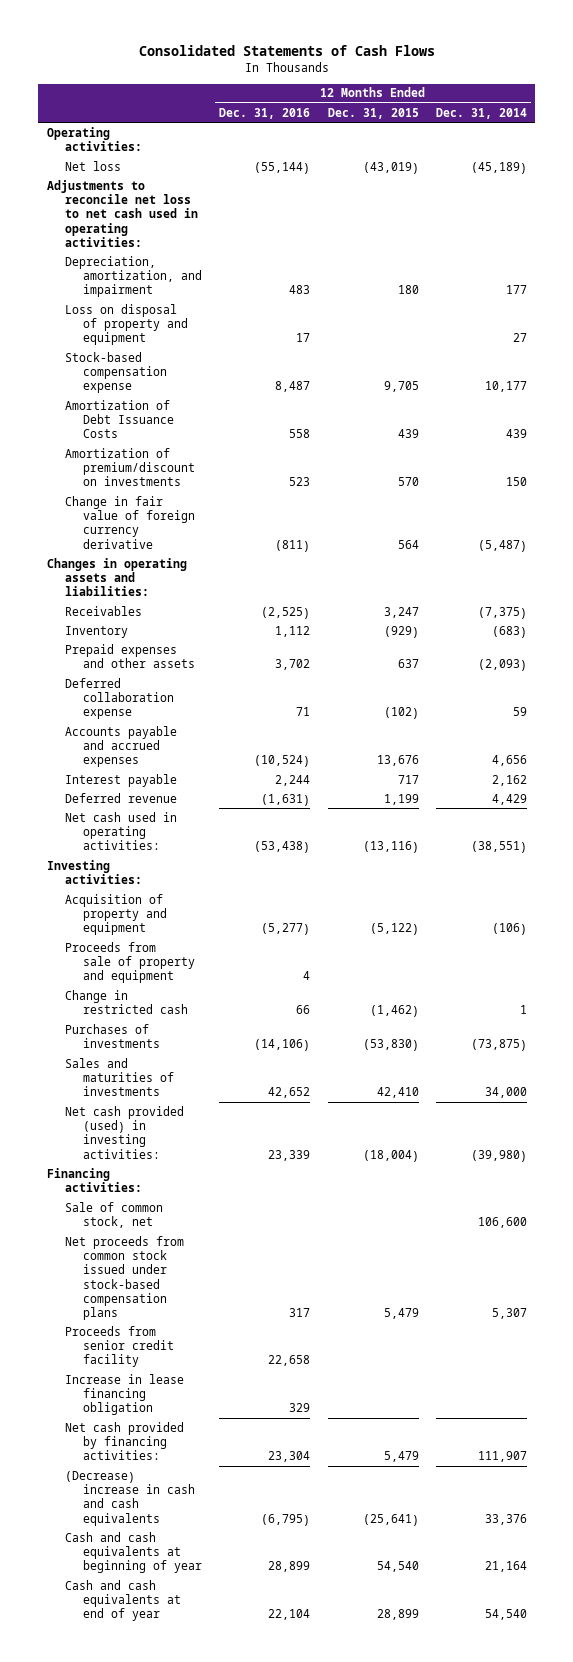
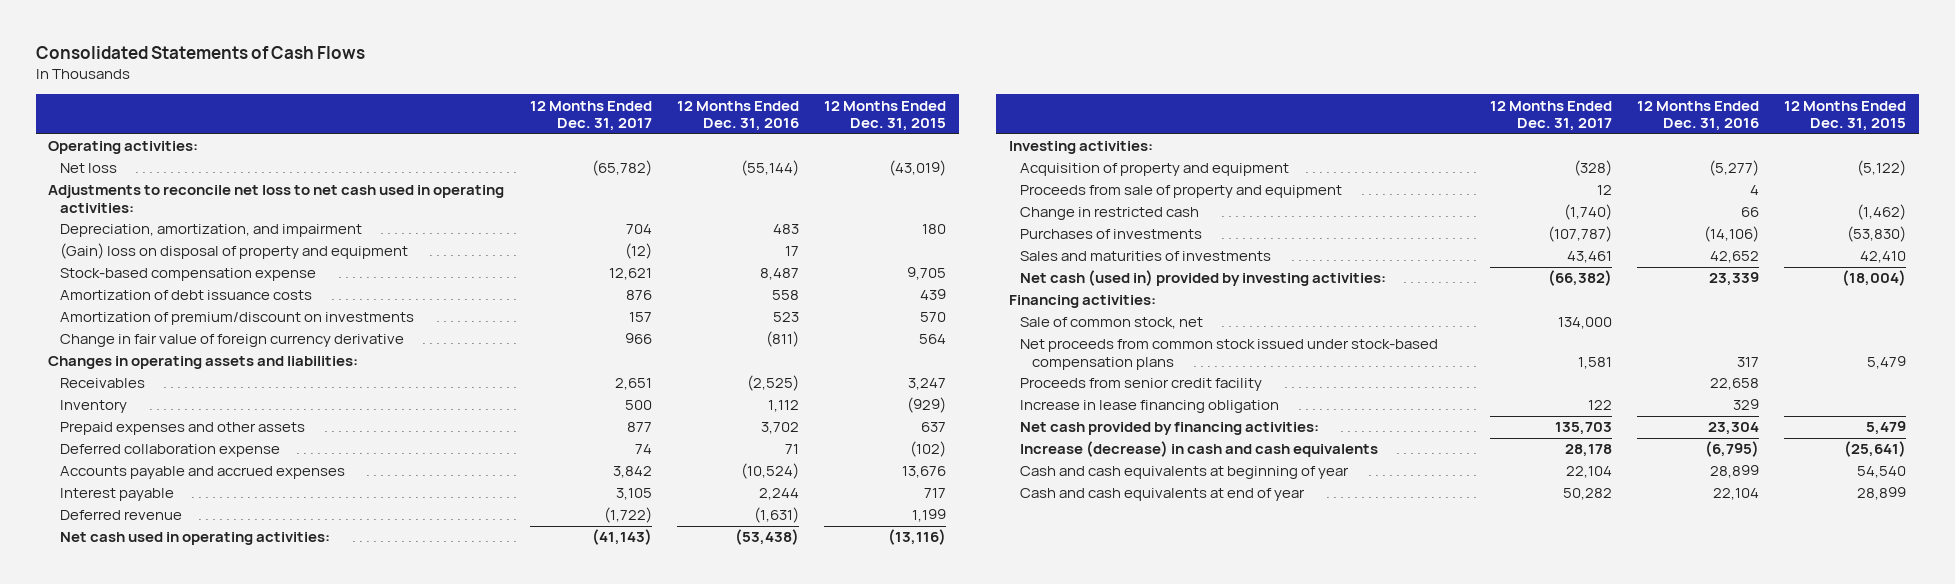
- | 12 Months Ended Dec. 31, 2016 | 12 Months Ended Dec. 31, 2015 | 12 Months Ended Dec. 31, 2014
+ | 12 Months Ended Dec. 31, 2017 | 12 Months Ended Dec. 31, 2016 | 12 Months Ended Dec. 31, 2015
- Loss on disposal of property and equipment | 17 | | 27
+ (Gain) loss on disposal of property and equipment | (12) | 17 |
- Amortization of Debt Issuance Costs | 558 | 439 | 439
+ Amortization of debt issuance costs | 876 | 558 | 439
- Net cash provided (used) in investing activities: | 23,339 | (18,004) | (39,980)
+ Net cash (used in) provided by investing activities: | (66,382) | 23,339 | (18,004)
- (Decrease) increase in cash and cash equivalents | (6,795) | (25,641) | 33,376
+ Increase (decrease) in cash and cash equivalents | 28,178 | (6,795) | (25,641)

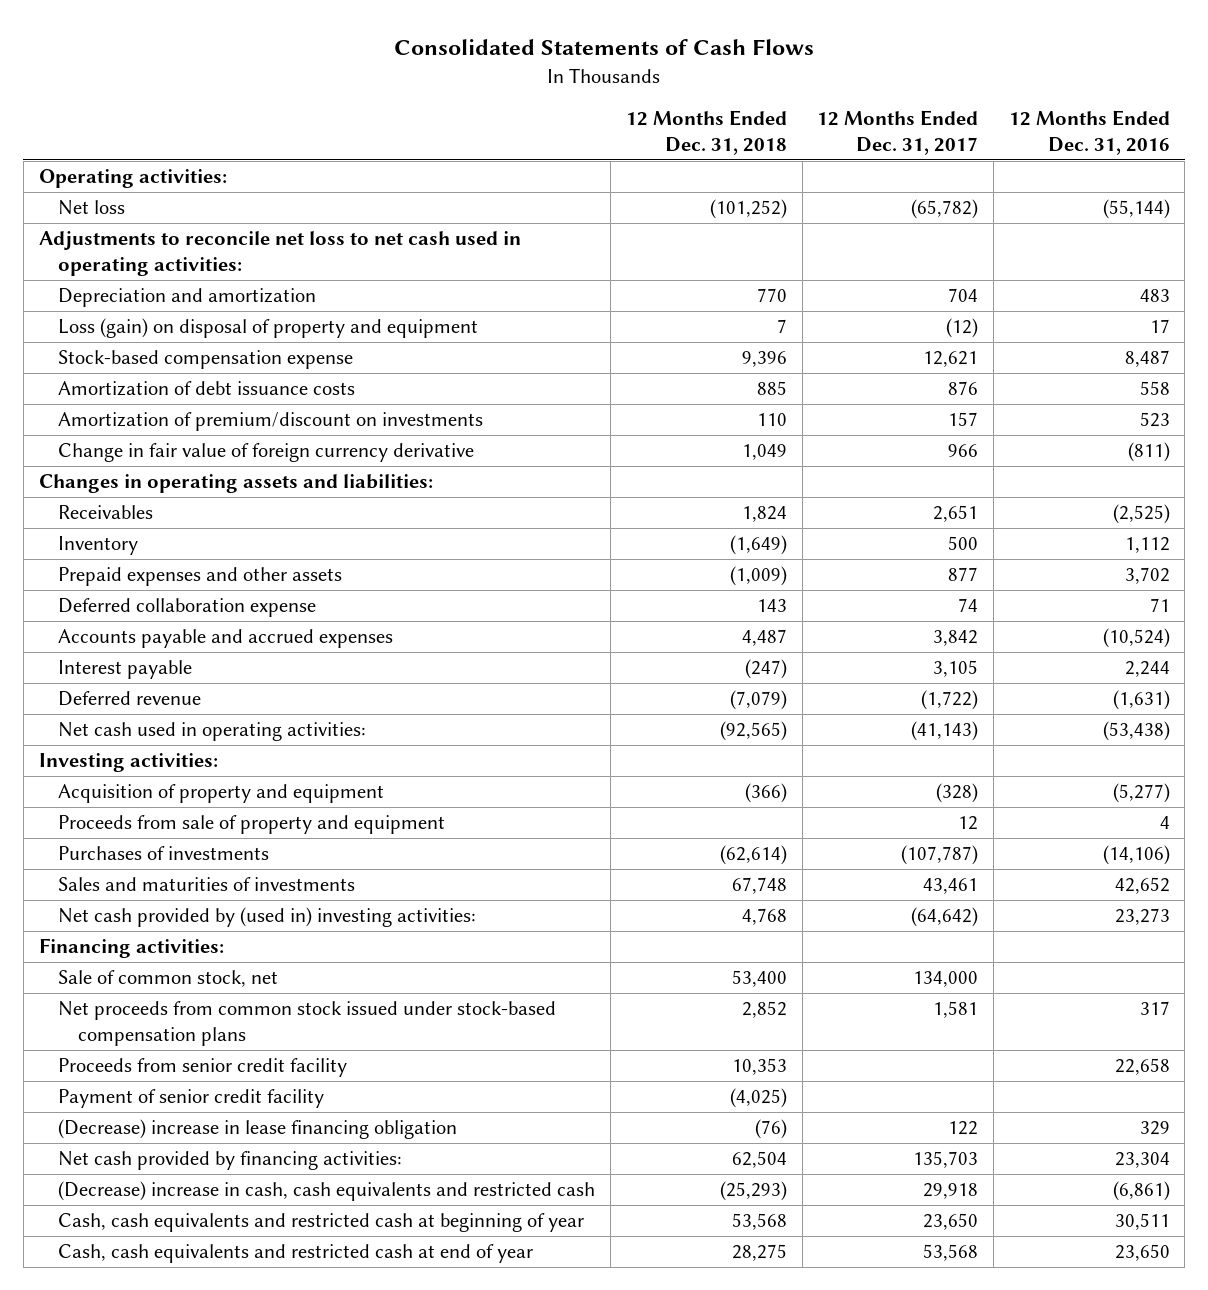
- | 12 Months Ended Dec. 31, 2017 | 12 Months Ended Dec. 31, 2016 | 12 Months Ended Dec. 31, 2015
+ | 12 Months Ended Dec. 31, 2018 | 12 Months Ended Dec. 31, 2017 | 12 Months Ended Dec. 31, 2016
- Depreciation, amortization, and impairment | 704 | 483 | 180
- (Gain) loss on disposal of property and equipment | (12) | 17 |
+ Depreciation and amortization | 770 | 704 | 483
+ Loss (gain) on disposal of property and equipment | 7 | (12) | 17
- Change in restricted cash | (1,740) | 66 | (1,462)
- Net cash (used in) provided by investing activities: | (66,382) | 23,339 | (18,004)
+ Net cash provided by (used in) investing activities: | 4,768 | (64,642) | 23,273
- Increase in lease financing obligation | 122 | 329 |
+ Payment of senior credit facility | (4,025) | |
+ (Decrease) increase in lease financing obligation | (76) | 122 | 329
- Increase (decrease) in cash and cash equivalents | 28,178 | (6,795) | (25,641)
- Cash and cash equivalents at beginning of year | 22,104 | 28,899 | 54,540
- Cash and cash equivalents at end of year | 50,282 | 22,104 | 28,899
+ (Decrease) increase in cash, cash equivalents and restricted cash | (25,293) | 29,918 | (6,861)
+ Cash, cash equivalents and restricted cash at beginning of year | 53,568 | 23,650 | 30,511
+ Cash, cash equivalents and restricted cash at end of year | 28,275 | 53,568 | 23,650

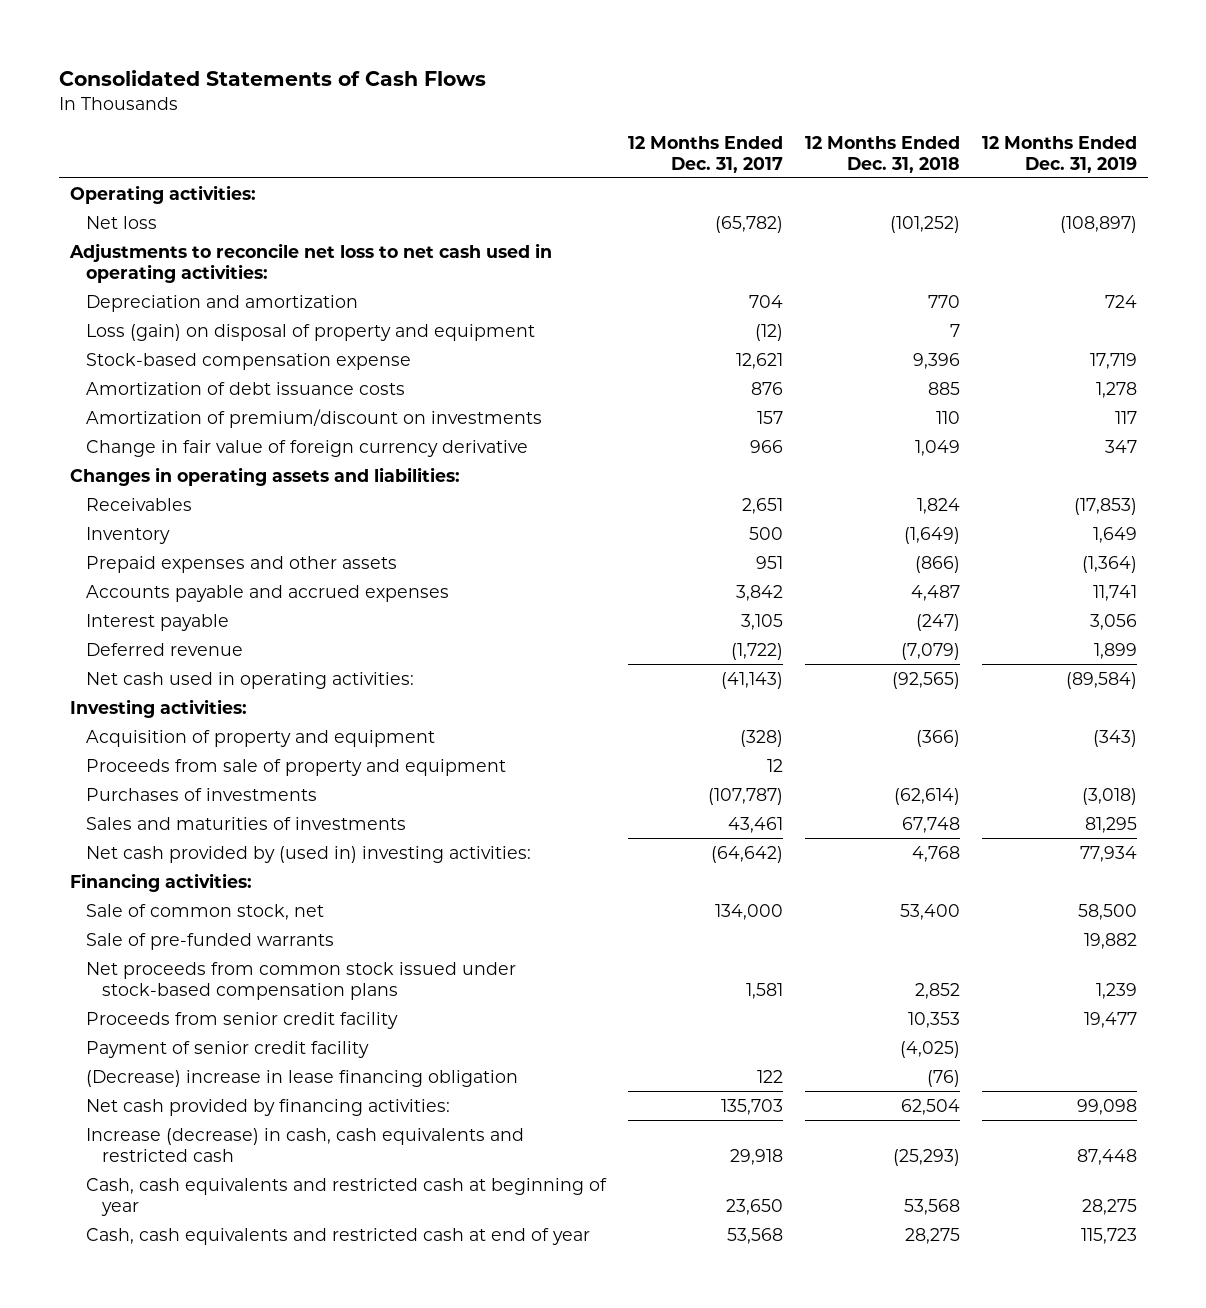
- | 12 Months Ended Dec. 31, 2018 | 12 Months Ended Dec. 31, 2017 | 12 Months Ended Dec. 31, 2016
+ | 12 Months Ended Dec. 31, 2017 | 12 Months Ended Dec. 31, 2018 | 12 Months Ended Dec. 31, 2019
- Prepaid expenses and other assets | (1,009) | 877 | 3,702
- Deferred collaboration expense | 143 | 74 | 71
+ Prepaid expenses and other assets | 951 | (866) | (1,364)
+ Sale of pre-funded warrants | | | 19,882
- (Decrease) increase in cash, cash equivalents and restricted cash | (25,293) | 29,918 | (6,861)
+ Increase (decrease) in cash, cash equivalents and restricted cash | 29,918 | (25,293) | 87,448

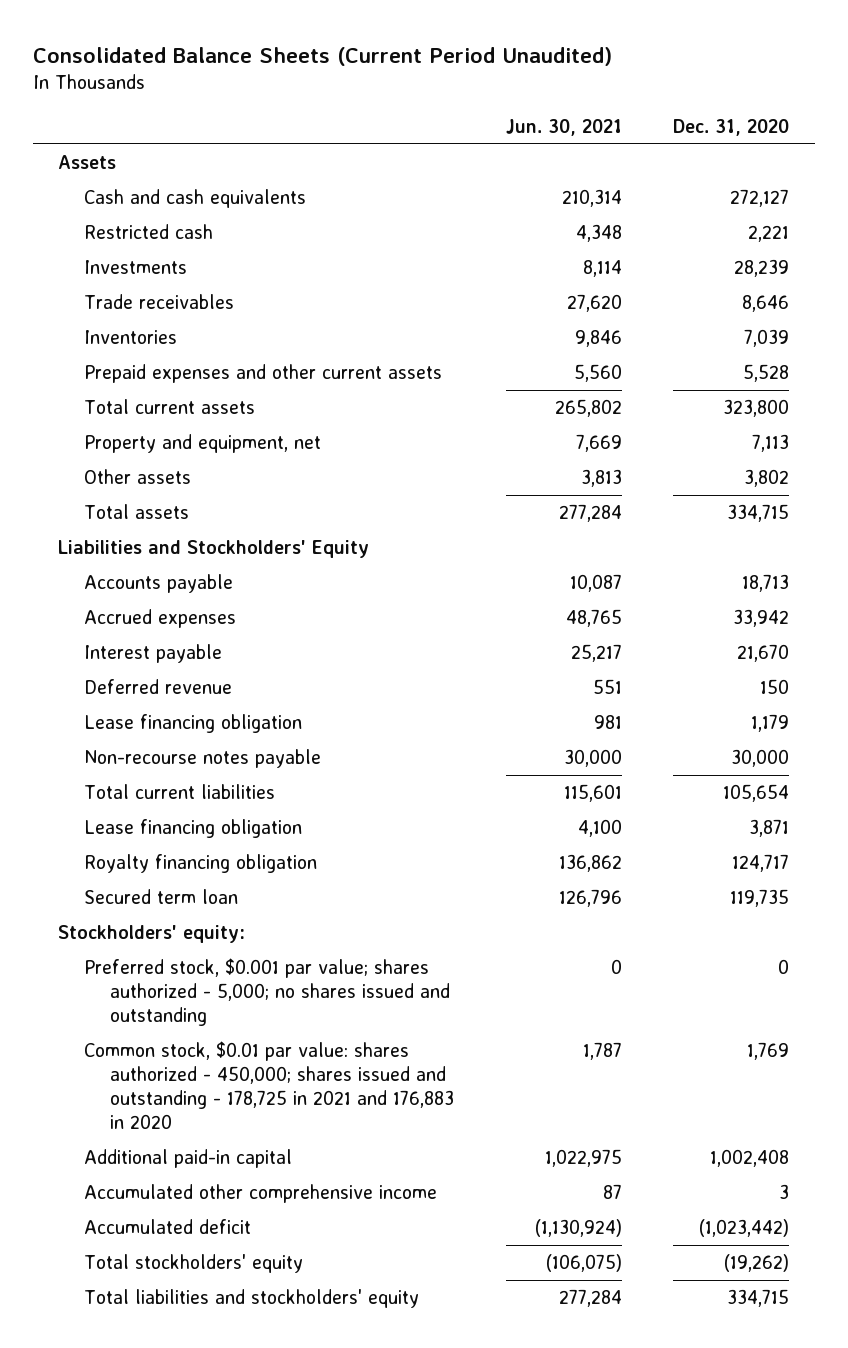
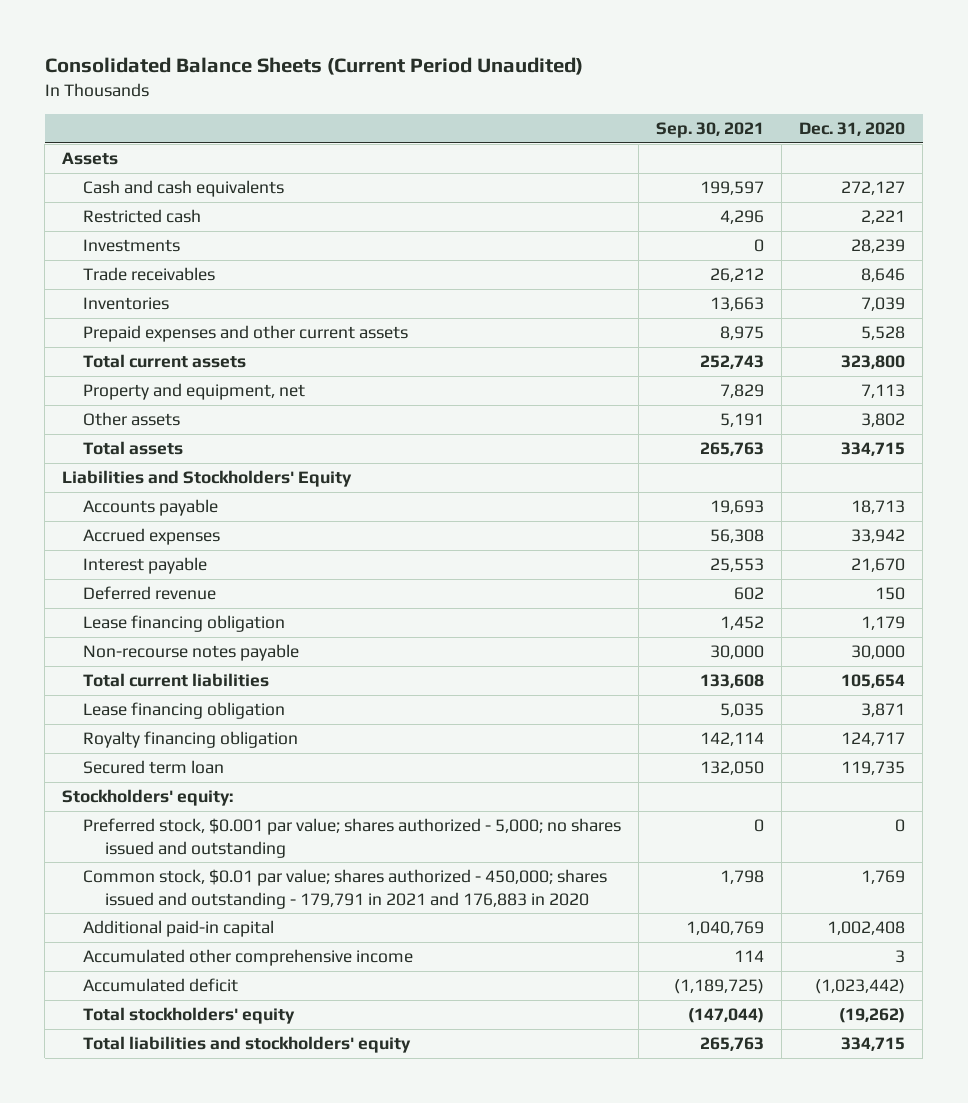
- | Jun. 30, 2021 | Dec. 31, 2020
+ | Sep. 30, 2021 | Dec. 31, 2020
- Common stock, $0.01 par value: shares authorized - 450,000; shares issued and outstanding - 178,725 in 2021 and 176,883 in 2020 | 1,787 | 1,769
+ Common stock, $0.01 par value; shares authorized - 450,000; shares issued and outstanding - 179,791 in 2021 and 176,883 in 2020 | 1,798 | 1,769

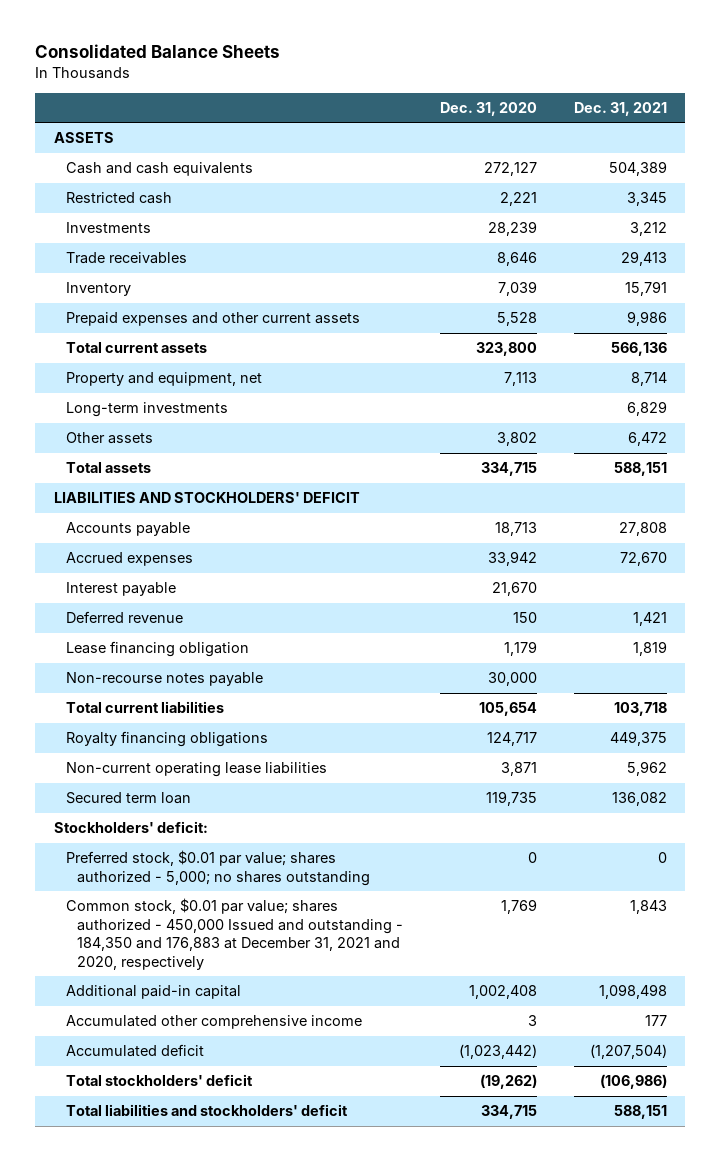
- Consolidated Balance Sheets (Current Period Unaudited)
+ Consolidated Balance Sheets
- | Sep. 30, 2021 | Dec. 31, 2020
+ | Dec. 31, 2020 | Dec. 31, 2021
- Assets
+ ASSETS
- Inventories | 13,663 | 7,039
+ Inventory | 7,039 | 15,791
+ Long-term investments | | 6,829
- Liabilities and Stockholders' Equity
+ LIABILITIES AND STOCKHOLDERS' DEFICIT
- Lease financing obligation | 5,035 | 3,871
- Royalty financing obligation | 142,114 | 124,717
+ Royalty financing obligations | 124,717 | 449,375
+ Non-current operating lease liabilities | 3,871 | 5,962
- Stockholders' equity:
- Preferred stock, $0.001 par value; shares authorized - 5,000; no shares issued and outstanding | 0 | 0
- Common stock, $0.01 par value; shares authorized - 450,000; shares issued and outstanding - 179,791 in 2021 and 176,883 in 2020 | 1,798 | 1,769
+ Stockholders' deficit:
+ Preferred stock, $0.01 par value; shares authorized - 5,000; no shares outstanding | 0 | 0
+ Common stock, $0.01 par value; shares authorized - 450,000 Issued and outstanding - 184,350 and 176,883 at December 31, 2021 and 2020, respectively | 1,769 | 1,843
- Total stockholders' equity | (147,044) | (19,262)
- Total liabilities and stockholders' equity | 265,763 | 334,715
+ Total stockholders' deficit | (19,262) | (106,986)
+ Total liabilities and stockholders' deficit | 334,715 | 588,151

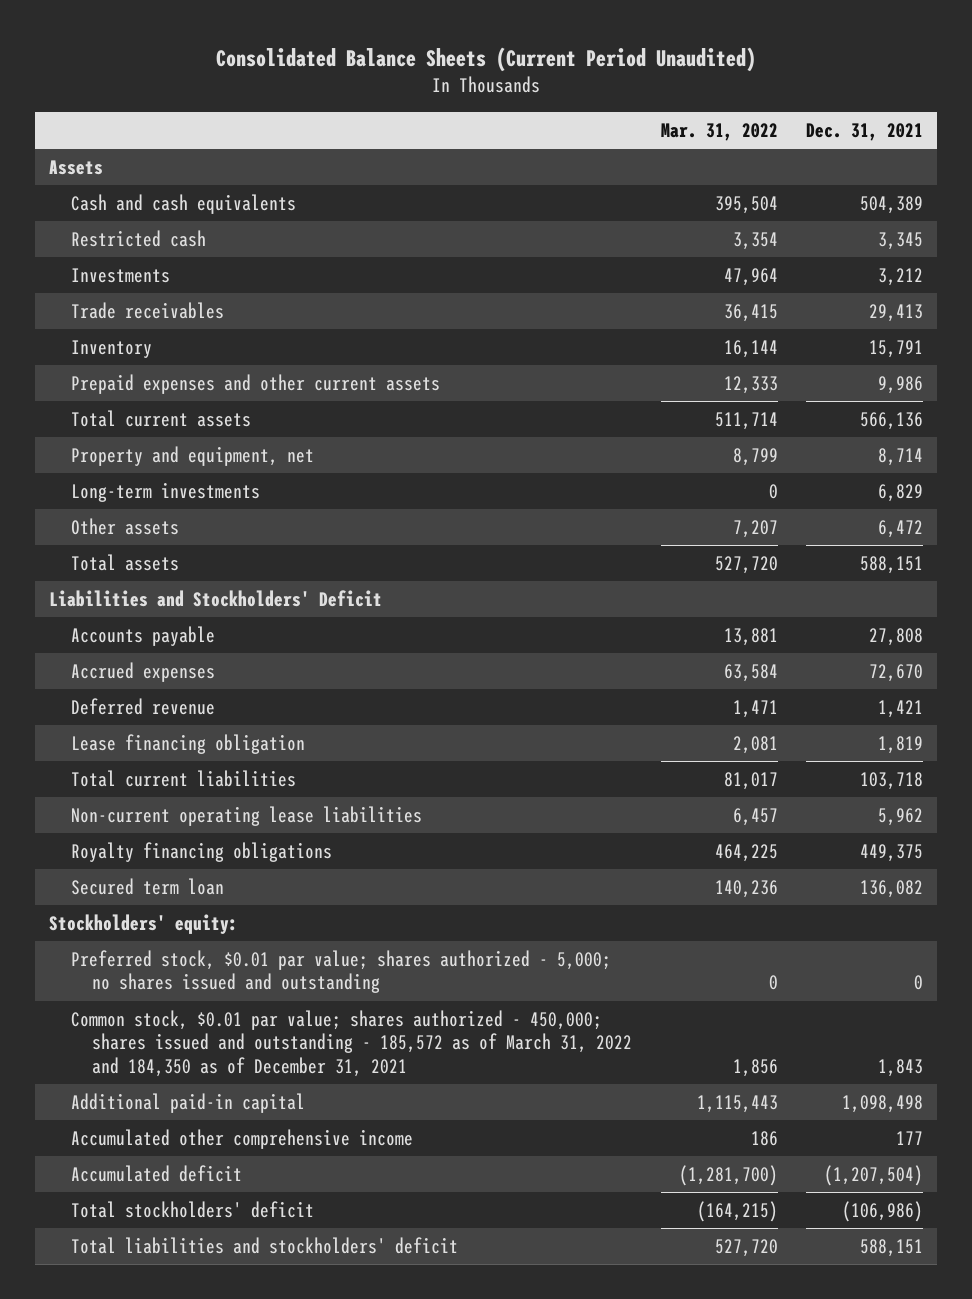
- Consolidated Balance Sheets
+ Consolidated Balance Sheets (Current Period Unaudited)
- | Dec. 31, 2020 | Dec. 31, 2021
+ | Mar. 31, 2022 | Dec. 31, 2021
- ASSETS
+ Assets
- LIABILITIES AND STOCKHOLDERS' DEFICIT
+ Liabilities and Stockholders' Deficit
- Interest payable | 21,670 |
- Non-recourse notes payable | 30,000 |
moved down: Royalty financing obligations | 464,225 | 449,375
- Stockholders' deficit:
- Preferred stock, $0.01 par value; shares authorized - 5,000; no shares outstanding | 0 | 0
- Common stock, $0.01 par value; shares authorized - 450,000 Issued and outstanding - 184,350 and 176,883 at December 31, 2021 and 2020, respectively | 1,769 | 1,843
+ Stockholders' equity:
+ Preferred stock, $0.01 par value; shares authorized - 5,000; no shares issued and outstanding | 0 | 0
+ Common stock, $0.01 par value; shares authorized - 450,000; shares issued and outstanding - 185,572 as of March 31, 2022 and 184,350 as of December 31, 2021 | 1,856 | 1,843

